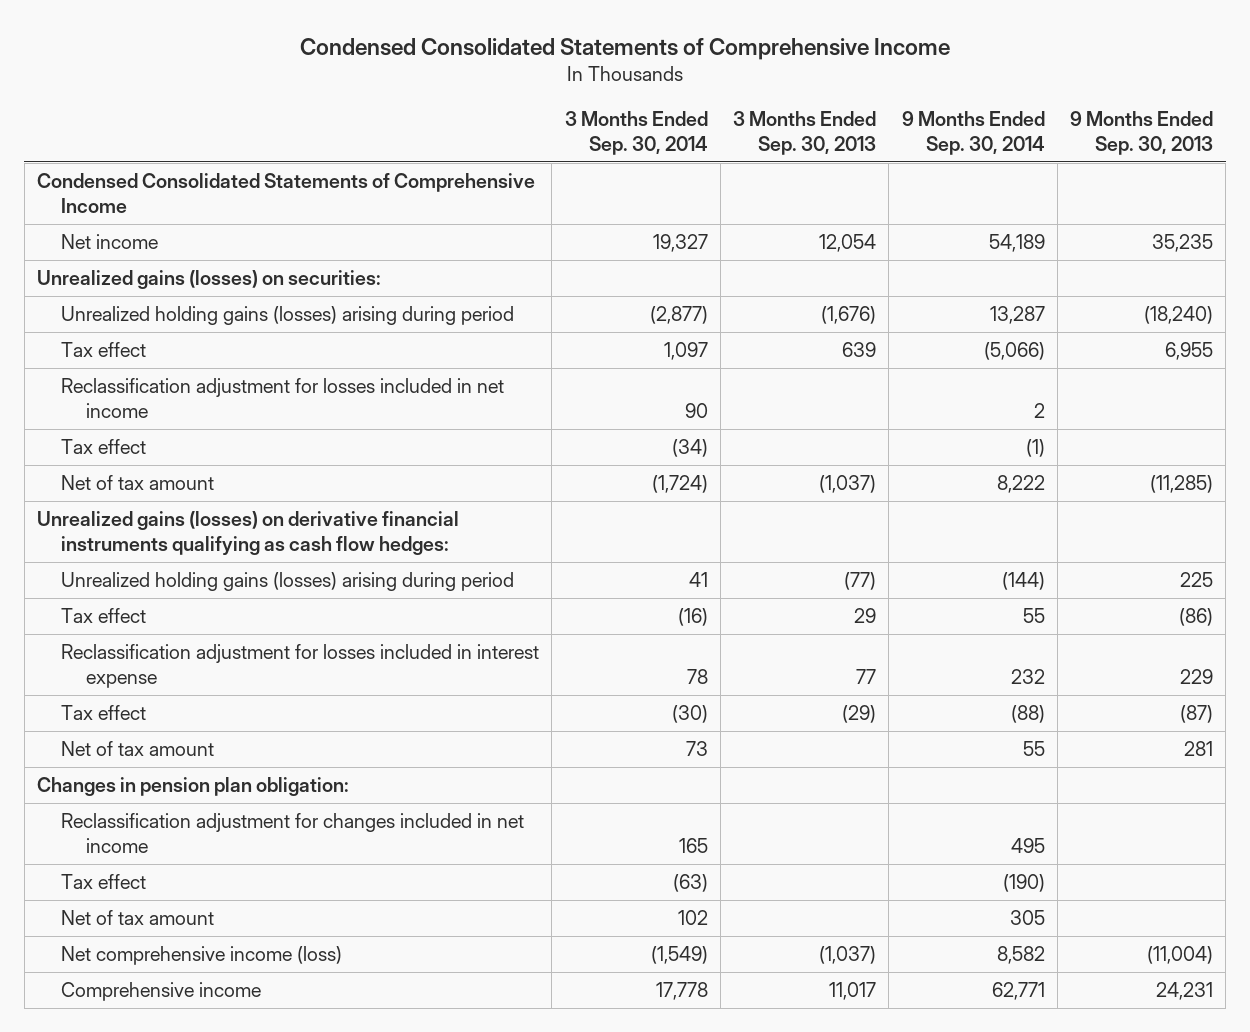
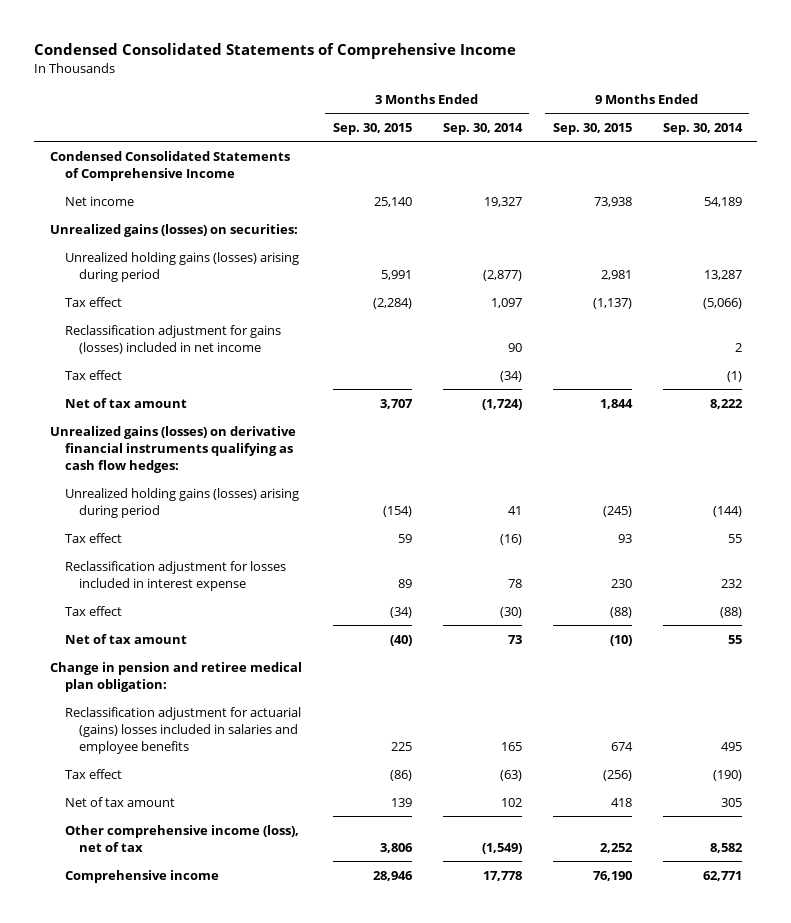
- | 3 Months Ended Sep. 30, 2014 | 3 Months Ended Sep. 30, 2013 | 9 Months Ended Sep. 30, 2014 | 9 Months Ended Sep. 30, 2013
+ | 3 Months Ended Sep. 30, 2015 | 3 Months Ended Sep. 30, 2014 | 9 Months Ended Sep. 30, 2015 | 9 Months Ended Sep. 30, 2014
- Reclassification adjustment for losses included in net income | 90 | | 2 |
+ Reclassification adjustment for gains (losses) included in net income | | 90 | | 2
- Changes in pension plan obligation:
- Reclassification adjustment for changes included in net income | 165 | | 495 |
+ Change in pension and retiree medical plan obligation:
+ Reclassification adjustment for actuarial (gains) losses included in salaries and employee benefits | 225 | 165 | 674 | 495
- Net comprehensive income (loss) | (1,549) | (1,037) | 8,582 | (11,004)
+ Other comprehensive income (loss), net of tax | 3,806 | (1,549) | 2,252 | 8,582

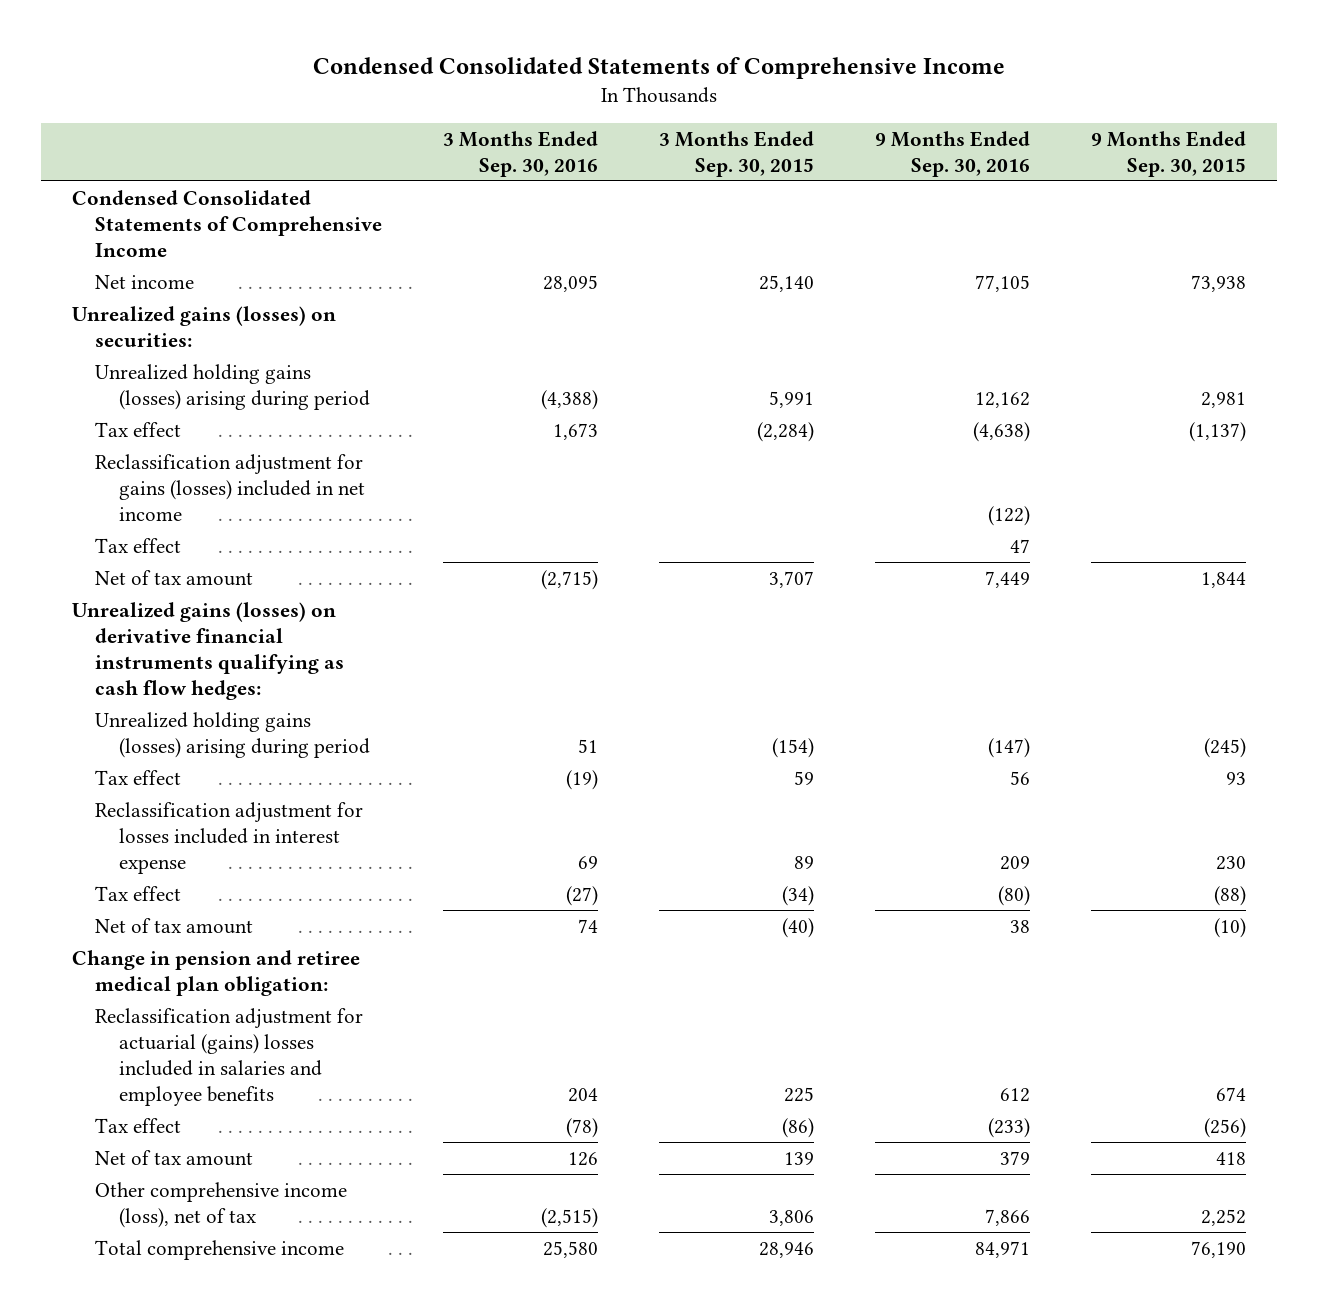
- | 3 Months Ended Sep. 30, 2015 | 3 Months Ended Sep. 30, 2014 | 9 Months Ended Sep. 30, 2015 | 9 Months Ended Sep. 30, 2014
+ | 3 Months Ended Sep. 30, 2016 | 3 Months Ended Sep. 30, 2015 | 9 Months Ended Sep. 30, 2016 | 9 Months Ended Sep. 30, 2015
- Comprehensive income | 28,946 | 17,778 | 76,190 | 62,771
+ Total comprehensive income | 25,580 | 28,946 | 84,971 | 76,190

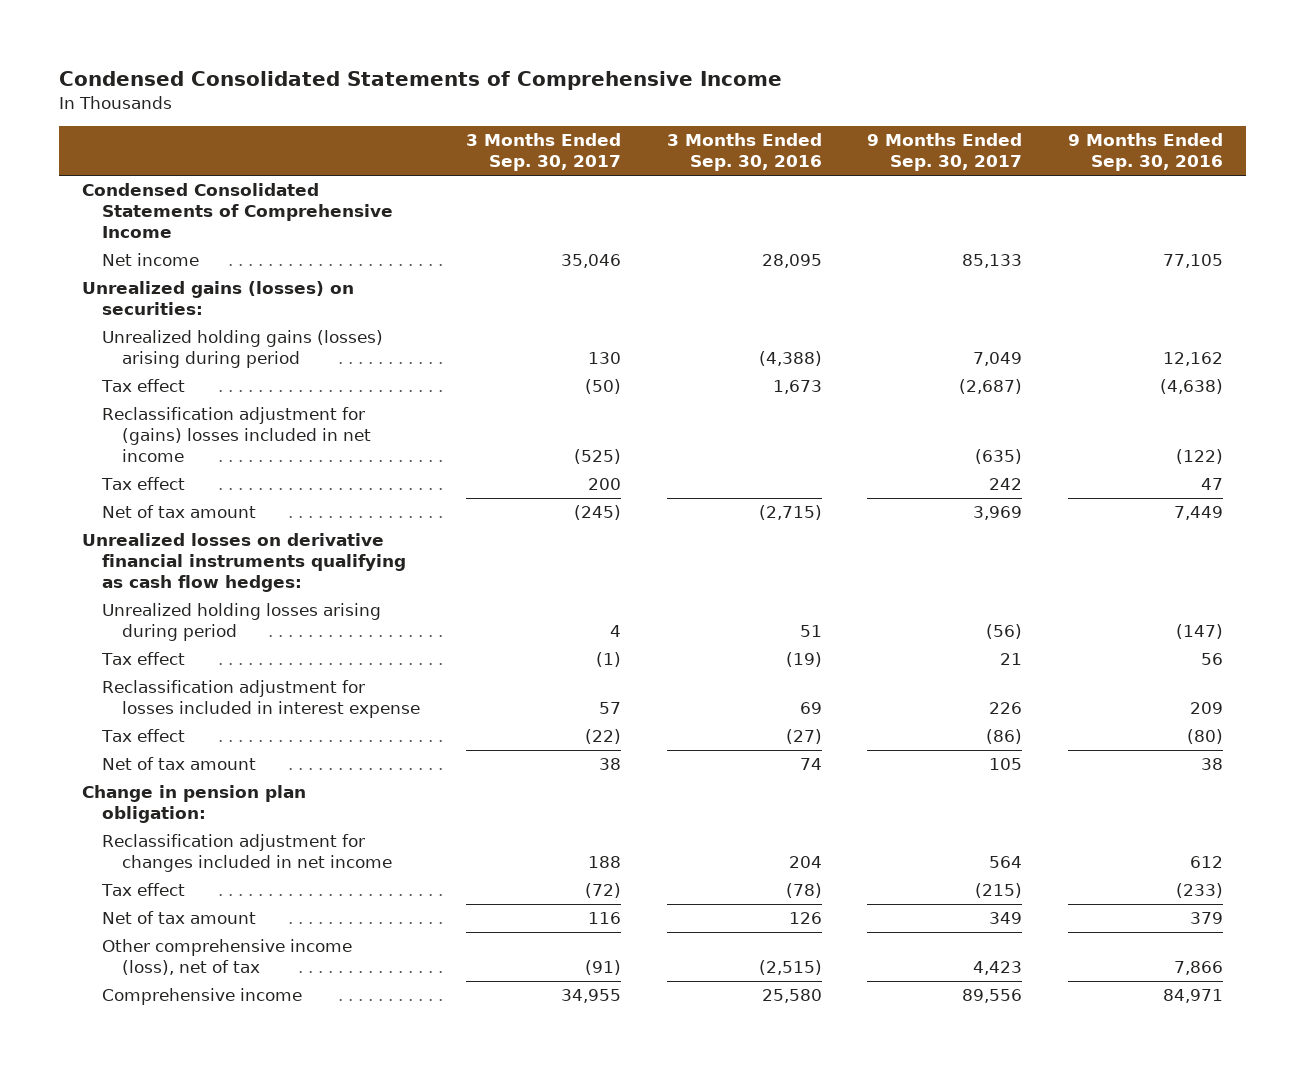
- | 3 Months Ended Sep. 30, 2016 | 3 Months Ended Sep. 30, 2015 | 9 Months Ended Sep. 30, 2016 | 9 Months Ended Sep. 30, 2015
+ | 3 Months Ended Sep. 30, 2017 | 3 Months Ended Sep. 30, 2016 | 9 Months Ended Sep. 30, 2017 | 9 Months Ended Sep. 30, 2016
- Reclassification adjustment for gains (losses) included in net income | | | (122) |
+ Reclassification adjustment for (gains) losses included in net income | (525) | | (635) | (122)
- Unrealized gains (losses) on derivative financial instruments qualifying as cash flow hedges:
- Unrealized holding gains (losses) arising during period | 51 | (154) | (147) | (245)
+ Unrealized losses on derivative financial instruments qualifying as cash flow hedges:
+ Unrealized holding losses arising during period | 4 | 51 | (56) | (147)
- Change in pension and retiree medical plan obligation:
- Reclassification adjustment for actuarial (gains) losses included in salaries and employee benefits | 204 | 225 | 612 | 674
+ Change in pension plan obligation:
+ Reclassification adjustment for changes included in net income | 188 | 204 | 564 | 612
- Total comprehensive income | 25,580 | 28,946 | 84,971 | 76,190
+ Comprehensive income | 34,955 | 25,580 | 89,556 | 84,971

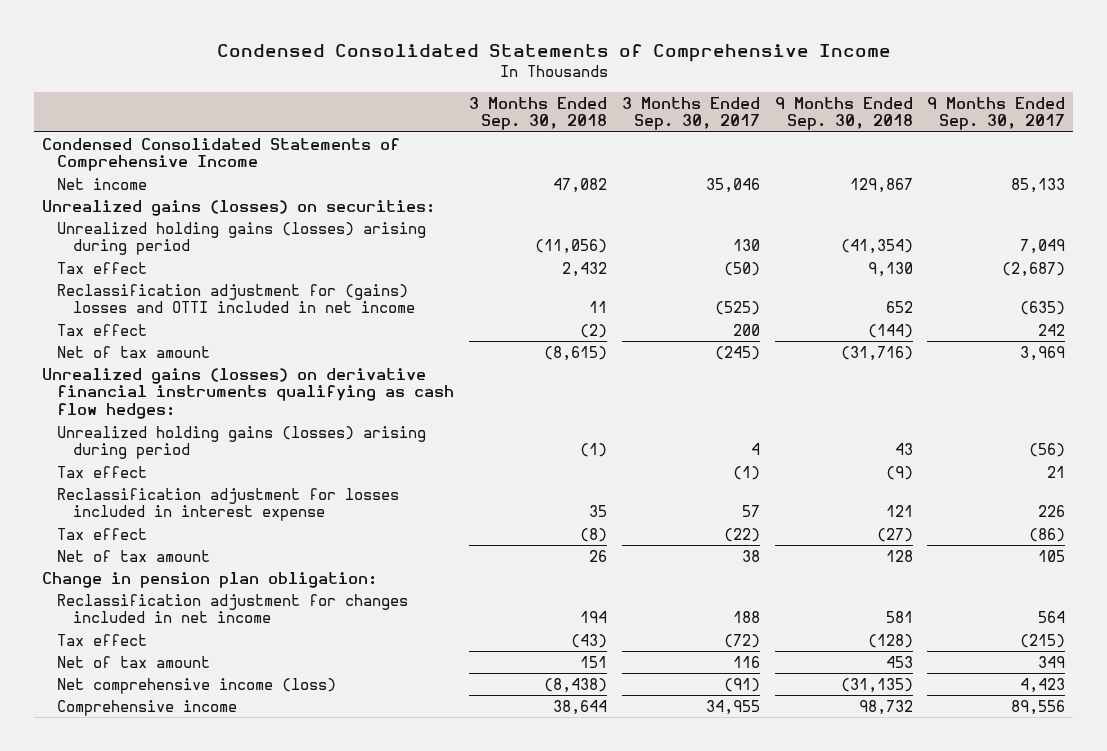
- | 3 Months Ended Sep. 30, 2017 | 3 Months Ended Sep. 30, 2016 | 9 Months Ended Sep. 30, 2017 | 9 Months Ended Sep. 30, 2016
+ | 3 Months Ended Sep. 30, 2018 | 3 Months Ended Sep. 30, 2017 | 9 Months Ended Sep. 30, 2018 | 9 Months Ended Sep. 30, 2017
- Reclassification adjustment for (gains) losses included in net income | (525) | | (635) | (122)
+ Reclassification adjustment for (gains) losses and OTTI included in net income | 11 | (525) | 652 | (635)
- Unrealized losses on derivative financial instruments qualifying as cash flow hedges:
- Unrealized holding losses arising during period | 4 | 51 | (56) | (147)
+ Unrealized gains (losses) on derivative financial instruments qualifying as cash flow hedges:
+ Unrealized holding gains (losses) arising during period | (1) | 4 | 43 | (56)
- Other comprehensive income (loss), net of tax | (91) | (2,515) | 4,423 | 7,866
+ Net comprehensive income (loss) | (8,438) | (91) | (31,135) | 4,423

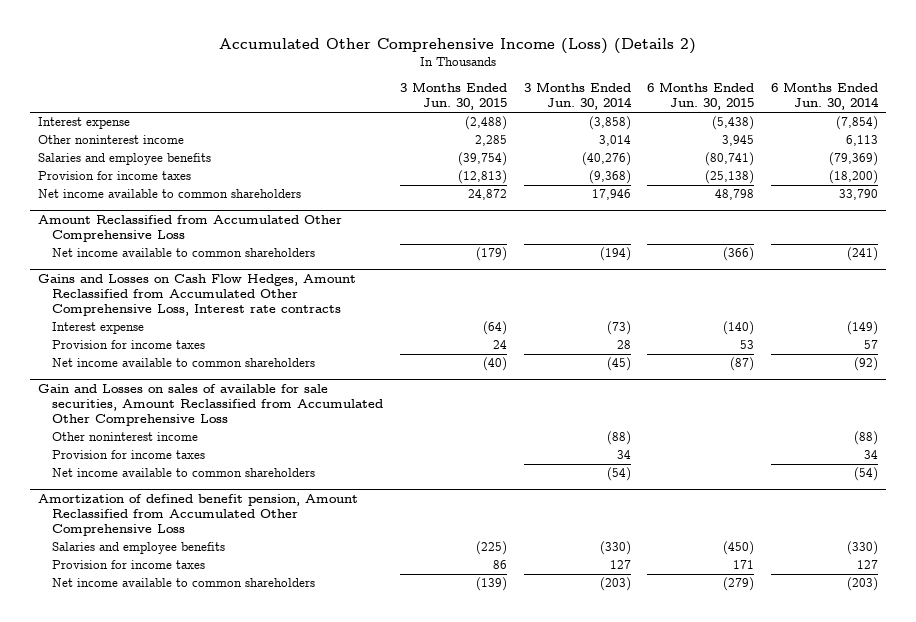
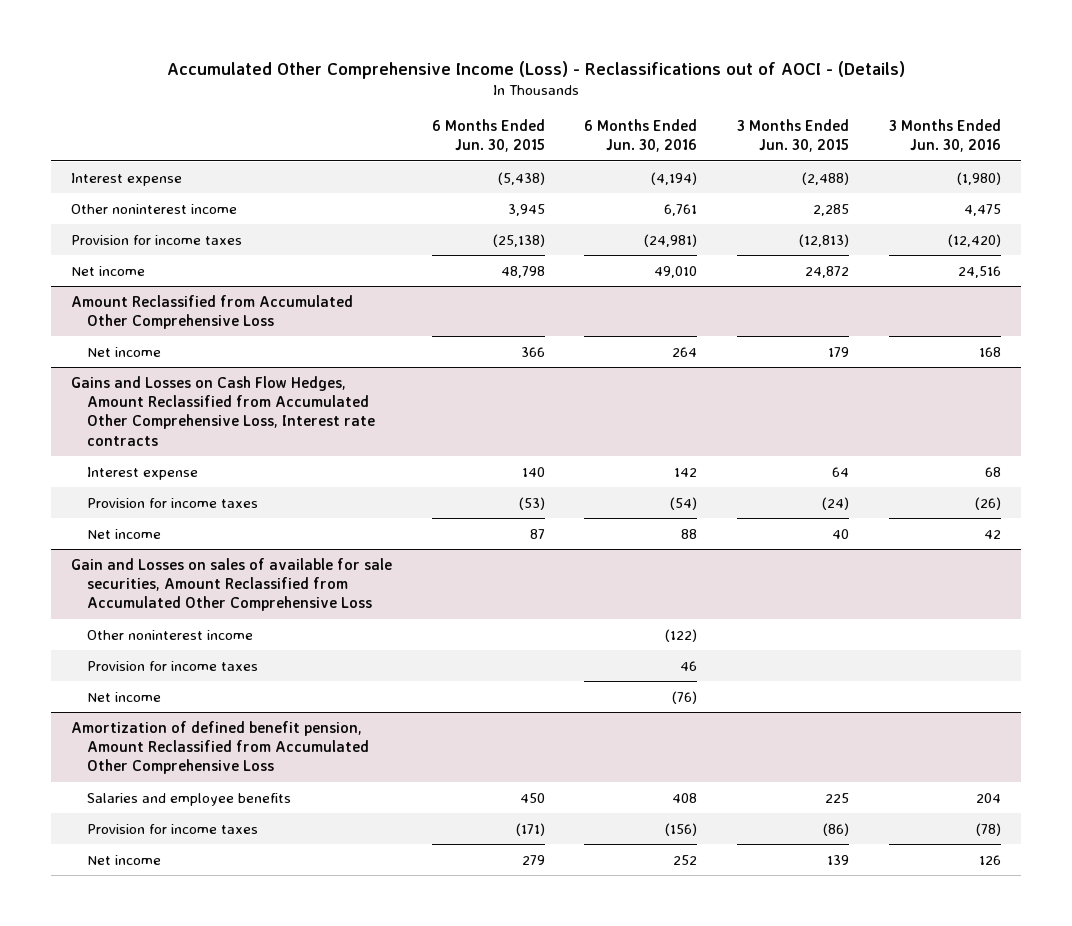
- Accumulated Other Comprehensive Income (Loss) (Details 2)
+ Accumulated Other Comprehensive Income (Loss) - Reclassifications out of AOCI - (Details)
- | 3 Months Ended Jun. 30, 2015 | 3 Months Ended Jun. 30, 2014 | 6 Months Ended Jun. 30, 2015 | 6 Months Ended Jun. 30, 2014
+ | 6 Months Ended Jun. 30, 2015 | 6 Months Ended Jun. 30, 2016 | 3 Months Ended Jun. 30, 2015 | 3 Months Ended Jun. 30, 2016
- Salaries and employee benefits | (39,754) | (40,276) | (80,741) | (79,369)
- Net income available to common shareholders | 24,872 | 17,946 | 48,798 | 33,790
+ Net income | 48,798 | 49,010 | 24,872 | 24,516
@ Amount Reclassified from Accumulated Other Comprehensive Loss
- Net income available to common shareholders | (179) | (194) | (366) | (241)
+ Net income | 366 | 264 | 179 | 168
@ Gains and Losses on Cash Flow Hedges, Amount Reclassified from Accumulated Other Comprehensive Loss, Interest rate contracts
- Interest expense | (64) | (73) | (140) | (149)
- Provision for income taxes | 24 | 28 | 53 | 57
- Net income available to common shareholders | (40) | (45) | (87) | (92)
+ Interest expense | 140 | 142 | 64 | 68
+ Provision for income taxes | (53) | (54) | (24) | (26)
+ Net income | 87 | 88 | 40 | 42
@ Gain and Losses on sales of available for sale securities, Amount Reclassified from Accumulated Other Comprehensive Loss
- Net income available to common shareholders | | (54) | | (54)
+ Net income | | (76) | |
@ Amortization of defined benefit pension, Amount Reclassified from Accumulated Other Comprehensive Loss
- Salaries and employee benefits | (225) | (330) | (450) | (330)
- Provision for income taxes | 86 | 127 | 171 | 127
- Net income available to common shareholders | (139) | (203) | (279) | (203)
+ Salaries and employee benefits | 450 | 408 | 225 | 204
+ Provision for income taxes | (171) | (156) | (86) | (78)
+ Net income | 279 | 252 | 139 | 126

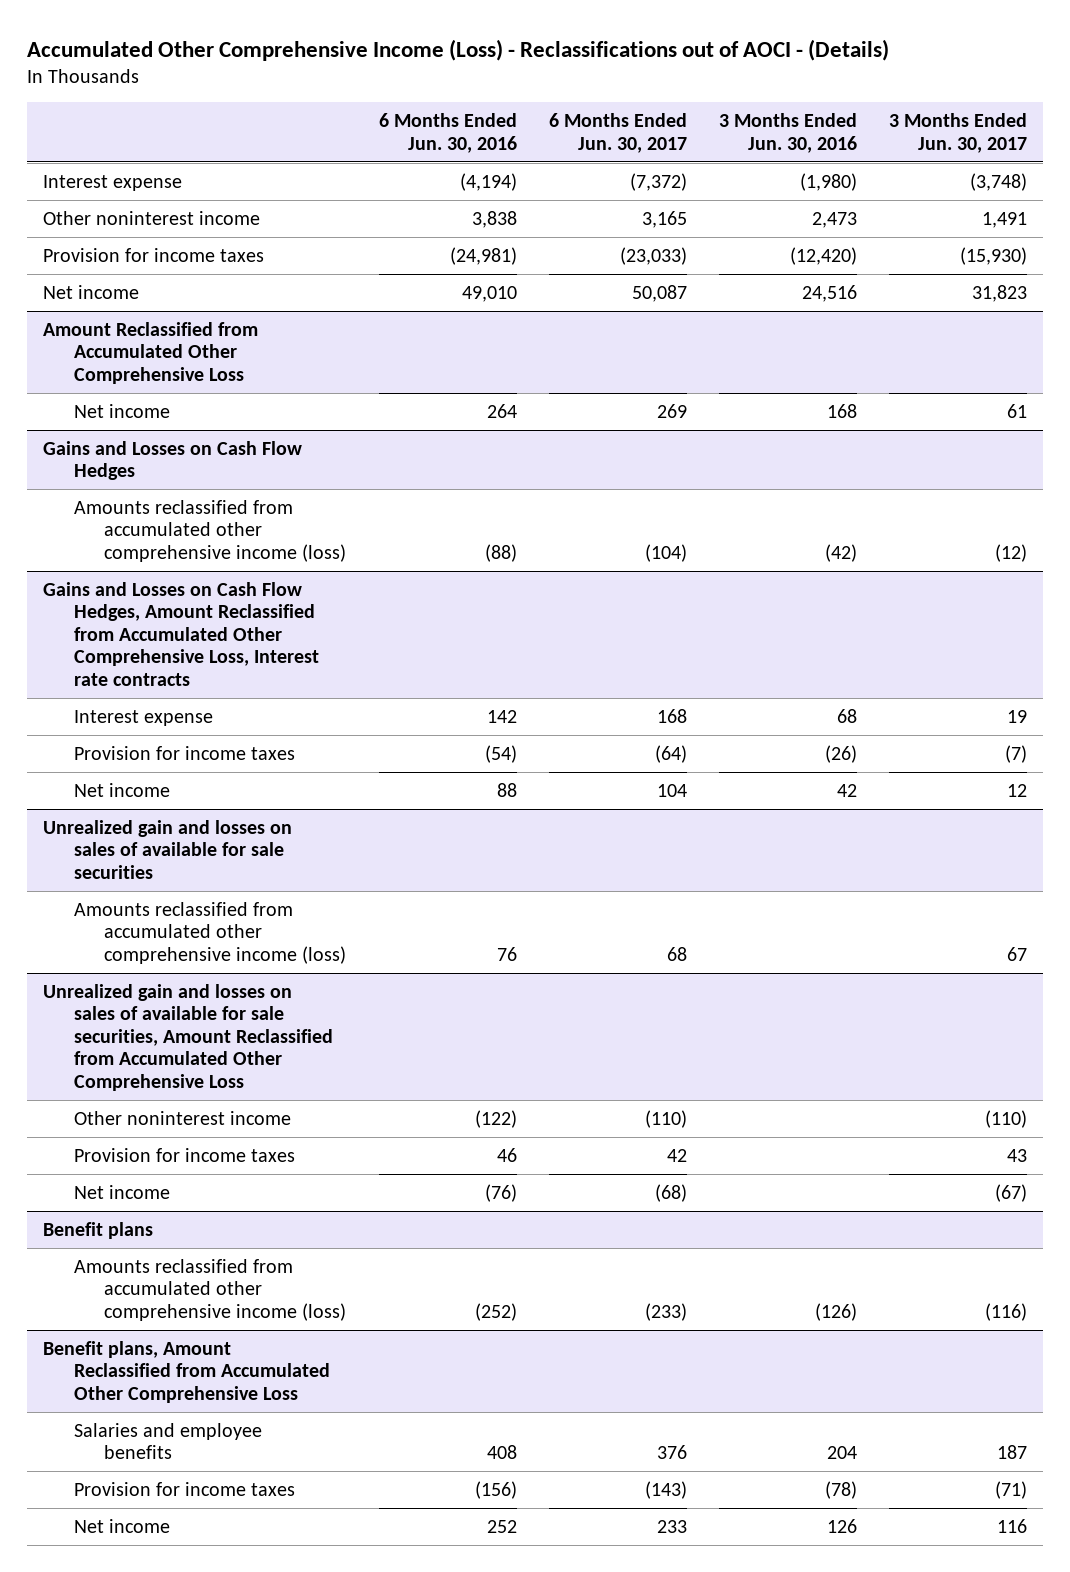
- | 6 Months Ended Jun. 30, 2015 | 6 Months Ended Jun. 30, 2016 | 3 Months Ended Jun. 30, 2015 | 3 Months Ended Jun. 30, 2016
+ | 6 Months Ended Jun. 30, 2016 | 6 Months Ended Jun. 30, 2017 | 3 Months Ended Jun. 30, 2016 | 3 Months Ended Jun. 30, 2017
- Other noninterest income | 3,945 | 6,761 | 2,285 | 4,475
+ Other noninterest income | 3,838 | 3,165 | 2,473 | 1,491
+ Gains and Losses on Cash Flow Hedges
+ Amounts reclassified from accumulated other comprehensive income (loss) | (88) | (104) | (42) | (12)
- Gain and Losses on sales of available for sale securities, Amount Reclassified from Accumulated Other Comprehensive Loss
+ Unrealized gain and losses on sales of available for sale securities
+ Amounts reclassified from accumulated other comprehensive income (loss) | 76 | 68 | | 67
+ Unrealized gain and losses on sales of available for sale securities, Amount Reclassified from Accumulated Other Comprehensive Loss
- Amortization of defined benefit pension, Amount Reclassified from Accumulated Other Comprehensive Loss
+ Benefit plans
+ Amounts reclassified from accumulated other comprehensive income (loss) | (252) | (233) | (126) | (116)
+ Benefit plans, Amount Reclassified from Accumulated Other Comprehensive Loss

